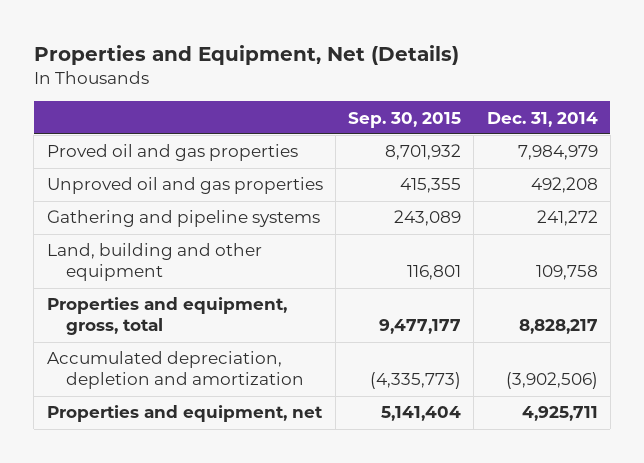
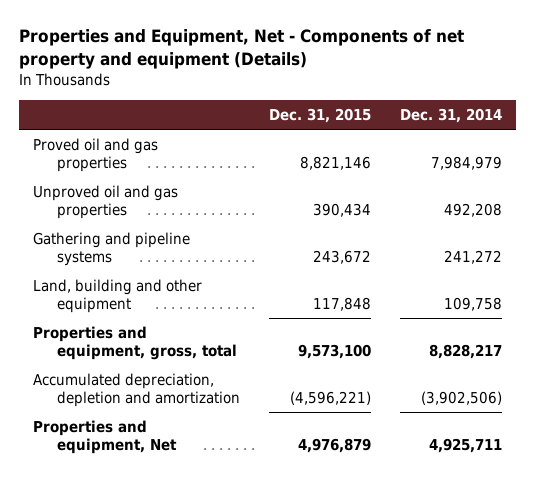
- Properties and Equipment, Net (Details)
+ Properties and Equipment, Net - Components of net property and equipment (Details)
- | Sep. 30, 2015 | Dec. 31, 2014
+ | Dec. 31, 2015 | Dec. 31, 2014
- Properties and equipment, net | 5,141,404 | 4,925,711
+ Properties and equipment, Net | 4,976,879 | 4,925,711

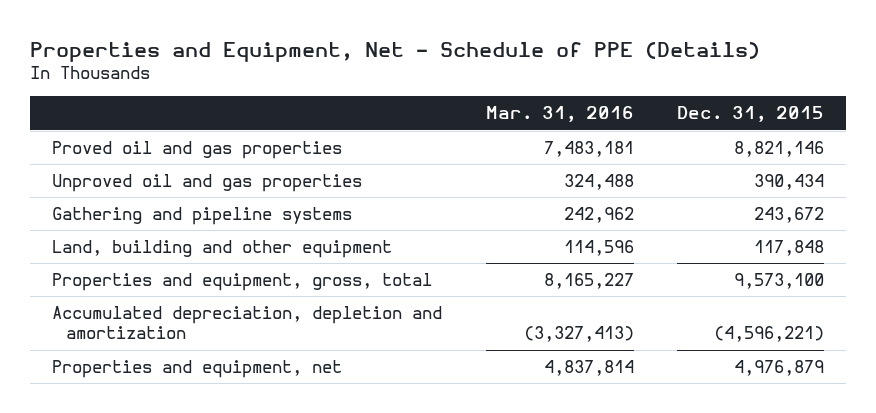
- Properties and Equipment, Net - Components of net property and equipment (Details)
+ Properties and Equipment, Net - Schedule of PPE (Details)
- | Dec. 31, 2015 | Dec. 31, 2014
+ | Mar. 31, 2016 | Dec. 31, 2015
- Properties and equipment, Net | 4,976,879 | 4,925,711
+ Properties and equipment, net | 4,837,814 | 4,976,879

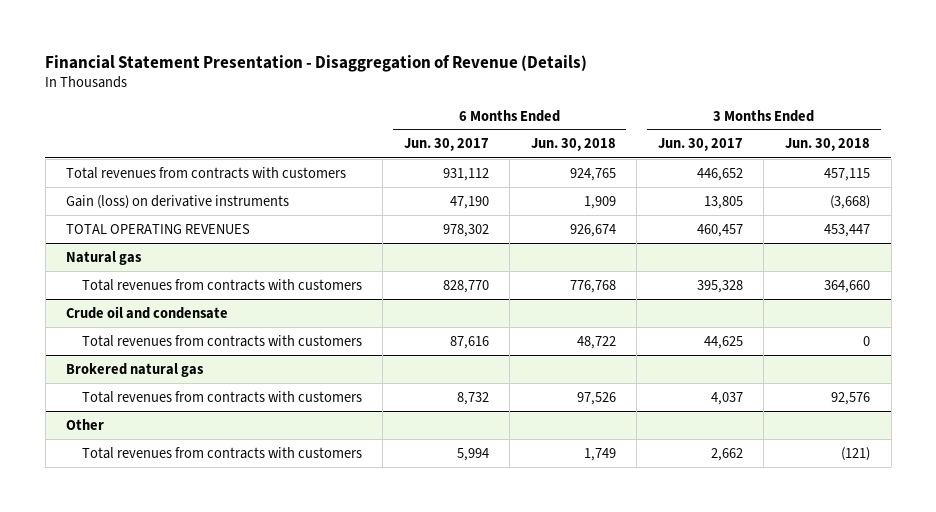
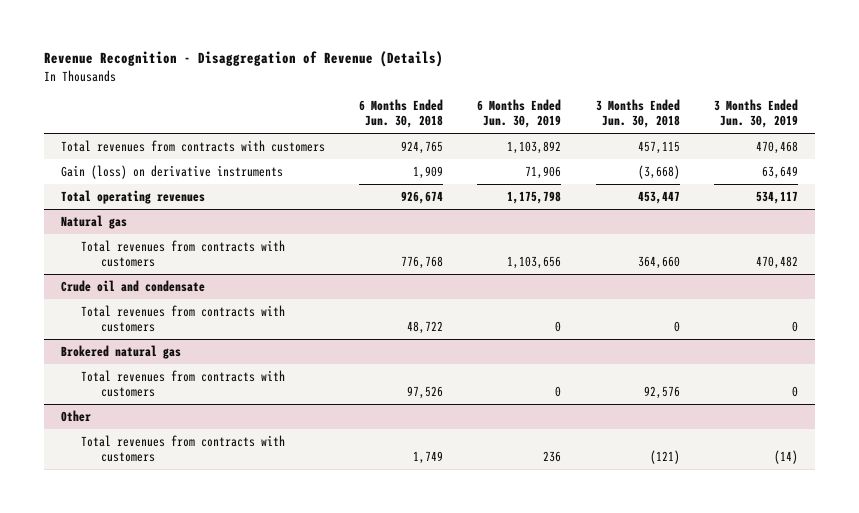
- Financial Statement Presentation - Disaggregation of Revenue (Details)
+ Revenue Recognition - Disaggregation of Revenue (Details)
- | 6 Months Ended Jun. 30, 2017 | 6 Months Ended Jun. 30, 2018 | 3 Months Ended Jun. 30, 2017 | 3 Months Ended Jun. 30, 2018
+ | 6 Months Ended Jun. 30, 2018 | 6 Months Ended Jun. 30, 2019 | 3 Months Ended Jun. 30, 2018 | 3 Months Ended Jun. 30, 2019
- TOTAL OPERATING REVENUES | 978,302 | 926,674 | 460,457 | 453,447
+ Total operating revenues | 926,674 | 1,175,798 | 453,447 | 534,117

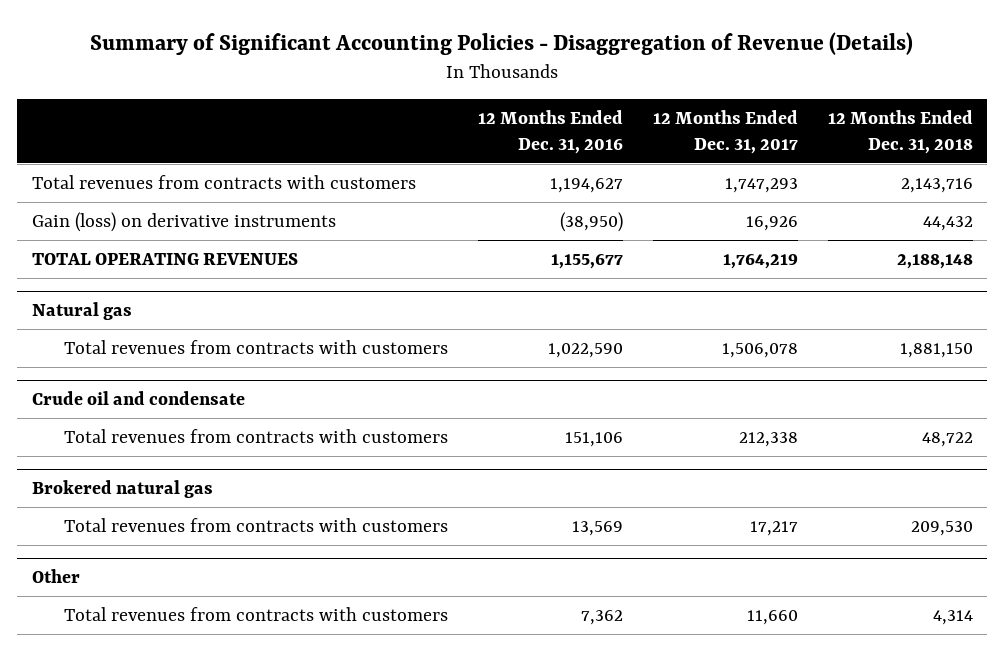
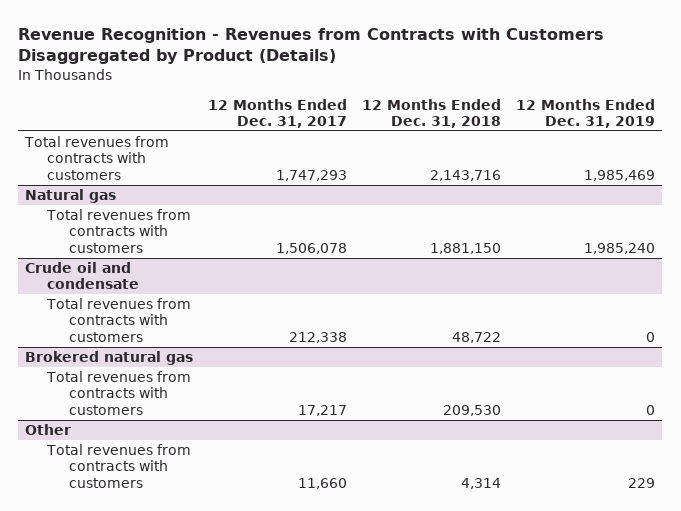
- Summary of Significant Accounting Policies - Disaggregation of Revenue (Details)
+ Revenue Recognition - Revenues from Contracts with Customers Disaggregated by Product (Details)
- | 12 Months Ended Dec. 31, 2016 | 12 Months Ended Dec. 31, 2017 | 12 Months Ended Dec. 31, 2018
+ | 12 Months Ended Dec. 31, 2017 | 12 Months Ended Dec. 31, 2018 | 12 Months Ended Dec. 31, 2019
- Gain (loss) on derivative instruments | (38,950) | 16,926 | 44,432
- TOTAL OPERATING REVENUES | 1,155,677 | 1,764,219 | 2,188,148

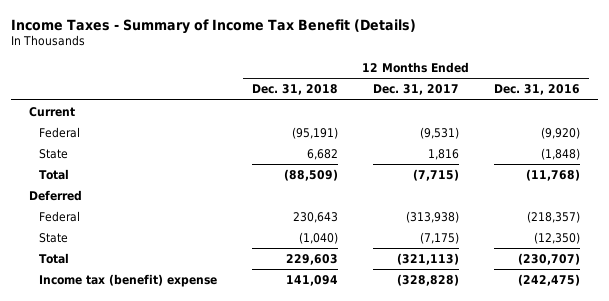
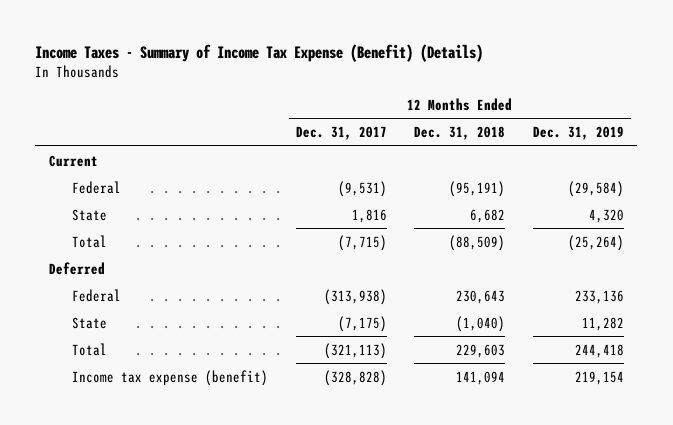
- Income Taxes - Summary of Income Tax Benefit (Details)
+ Income Taxes - Summary of Income Tax Expense (Benefit) (Details)
- | 12 Months Ended Dec. 31, 2018 | 12 Months Ended Dec. 31, 2017 | 12 Months Ended Dec. 31, 2016
+ | 12 Months Ended Dec. 31, 2017 | 12 Months Ended Dec. 31, 2018 | 12 Months Ended Dec. 31, 2019
- Income tax (benefit) expense | 141,094 | (328,828) | (242,475)
+ Income tax expense (benefit) | (328,828) | 141,094 | 219,154

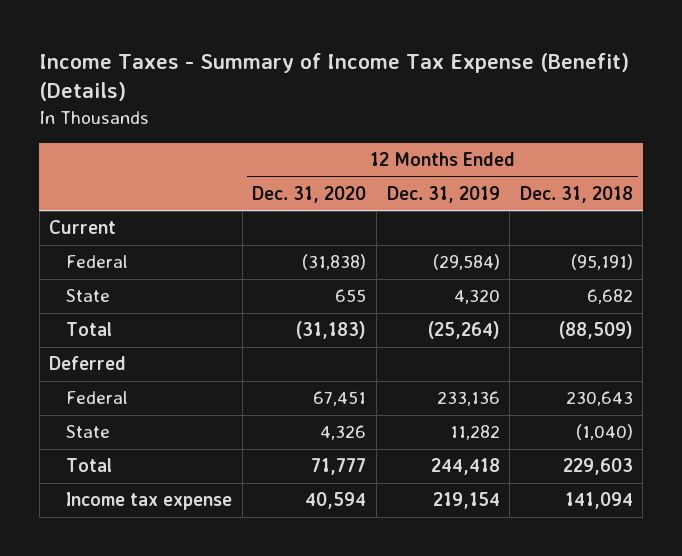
- | 12 Months Ended Dec. 31, 2017 | 12 Months Ended Dec. 31, 2018 | 12 Months Ended Dec. 31, 2019
+ | 12 Months Ended Dec. 31, 2020 | 12 Months Ended Dec. 31, 2019 | 12 Months Ended Dec. 31, 2018
- Income tax expense (benefit) | (328,828) | 141,094 | 219,154
+ Income tax expense | 40,594 | 219,154 | 141,094

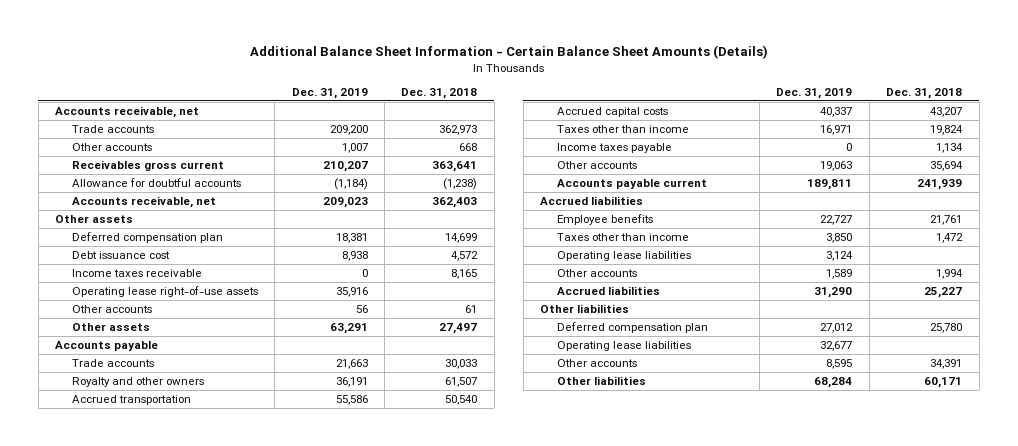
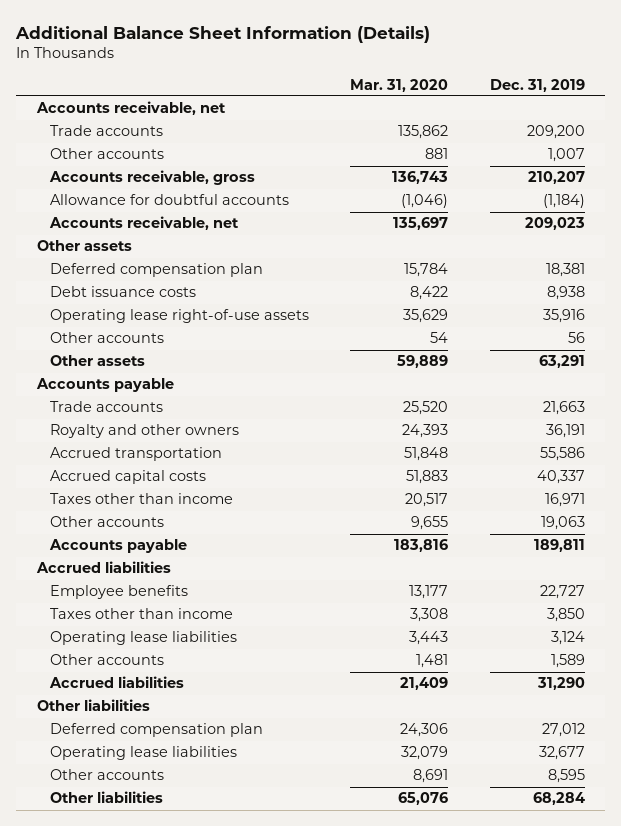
- Additional Balance Sheet Information - Certain Balance Sheet Amounts (Details)
+ Additional Balance Sheet Information (Details)
- | Dec. 31, 2019 | Dec. 31, 2018
+ | Mar. 31, 2020 | Dec. 31, 2019
- Receivables gross current | 210,207 | 363,641
+ Accounts receivable, gross | 136,743 | 210,207
- Debt issuance cost | 8,938 | 4,572
- Income taxes receivable | 0 | 8,165
+ Debt issuance costs | 8,422 | 8,938
- Income taxes payable | 0 | 1,134
- Accounts payable current | 189,811 | 241,939
+ Accounts payable | 183,816 | 189,811

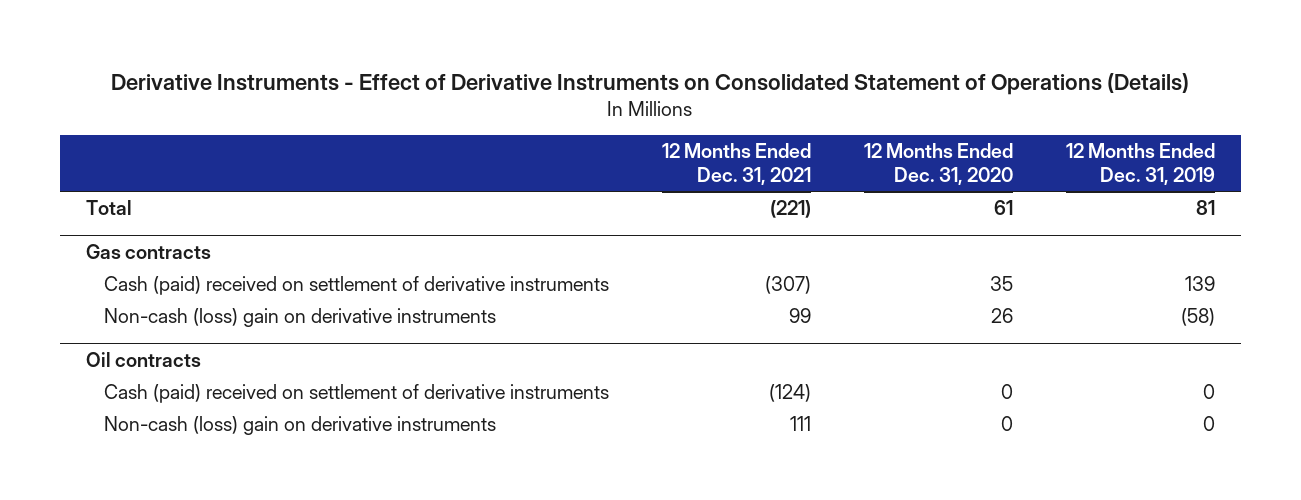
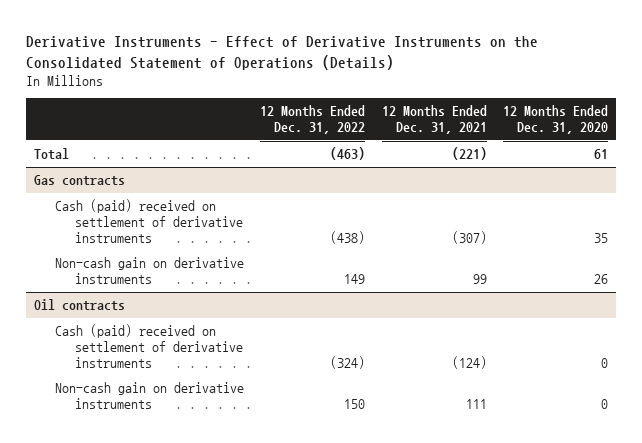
- Derivative Instruments - Effect of Derivative Instruments on Consolidated Statement of Operations (Details)
+ Derivative Instruments - Effect of Derivative Instruments on the Consolidated Statement of Operations (Details)
- | 12 Months Ended Dec. 31, 2021 | 12 Months Ended Dec. 31, 2020 | 12 Months Ended Dec. 31, 2019
+ | 12 Months Ended Dec. 31, 2022 | 12 Months Ended Dec. 31, 2021 | 12 Months Ended Dec. 31, 2020
@ Gas contracts
- Non-cash (loss) gain on derivative instruments | 99 | 26 | (58)
+ Non-cash gain on derivative instruments | 149 | 99 | 26
@ Oil contracts
- Non-cash (loss) gain on derivative instruments | 111 | 0 | 0
+ Non-cash gain on derivative instruments | 150 | 111 | 0

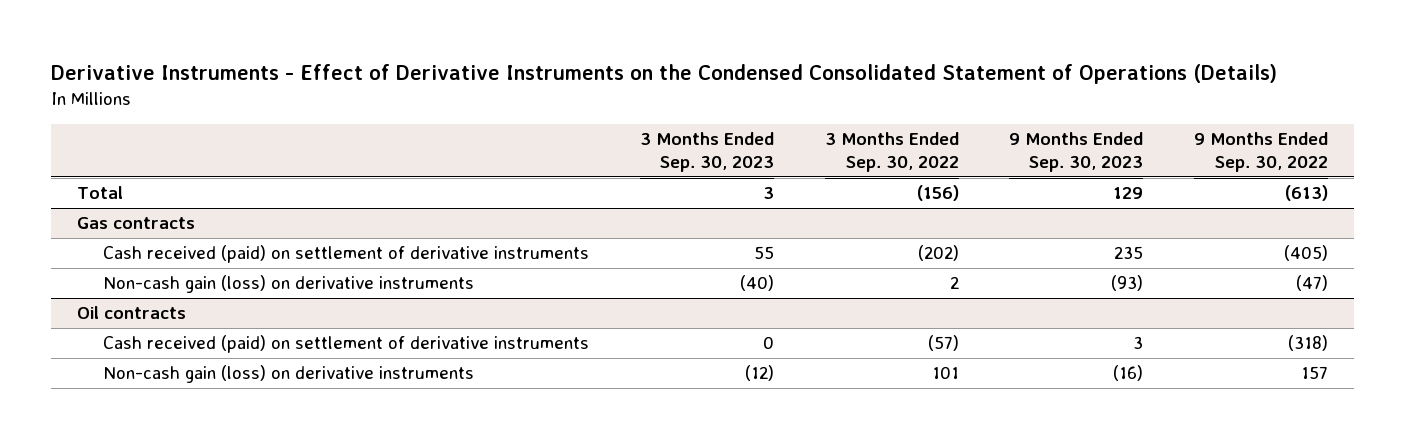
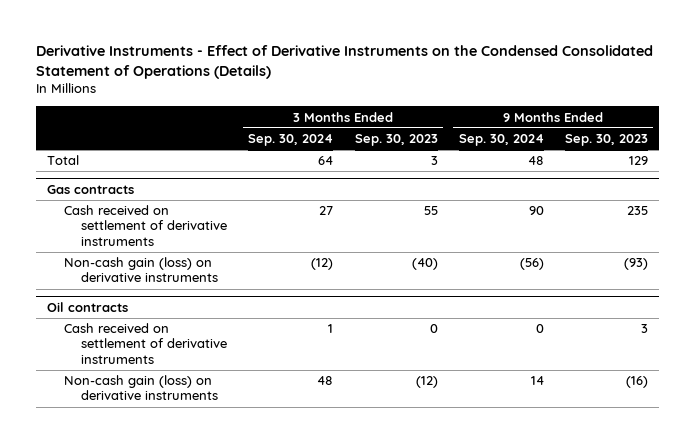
- | 3 Months Ended Sep. 30, 2023 | 3 Months Ended Sep. 30, 2022 | 9 Months Ended Sep. 30, 2023 | 9 Months Ended Sep. 30, 2022
+ | 3 Months Ended Sep. 30, 2024 | 3 Months Ended Sep. 30, 2023 | 9 Months Ended Sep. 30, 2024 | 9 Months Ended Sep. 30, 2023
@ Gas contracts
- Cash received (paid) on settlement of derivative instruments | 55 | (202) | 235 | (405)
+ Cash received on settlement of derivative instruments | 27 | 55 | 90 | 235
@ Oil contracts
- Cash received (paid) on settlement of derivative instruments | 0 | (57) | 3 | (318)
+ Cash received on settlement of derivative instruments | 1 | 0 | 0 | 3

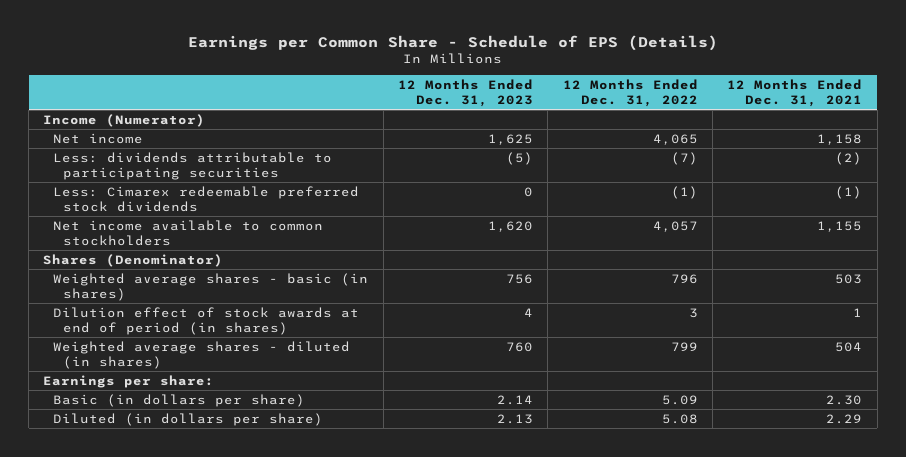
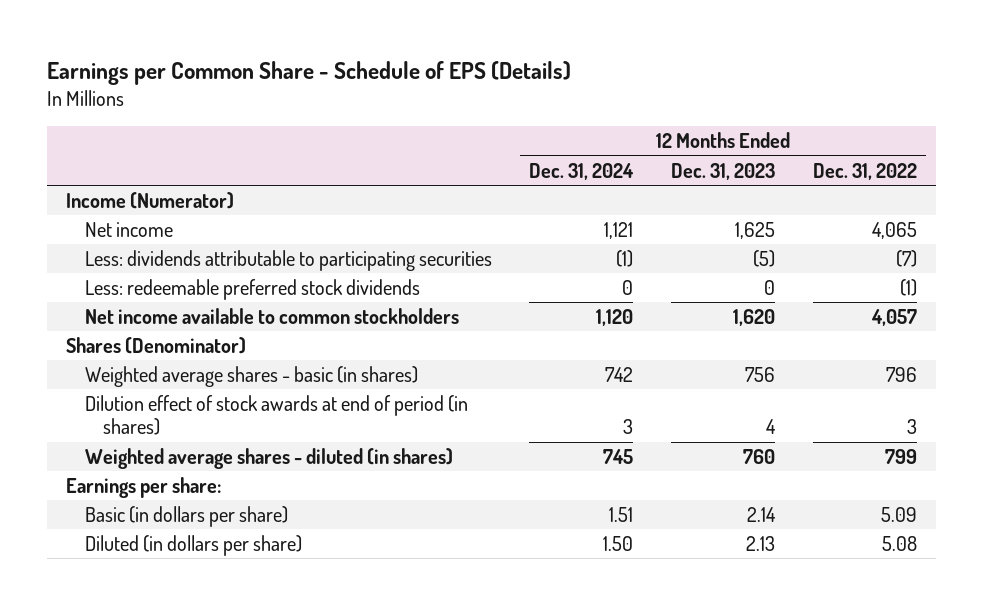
- | 12 Months Ended Dec. 31, 2023 | 12 Months Ended Dec. 31, 2022 | 12 Months Ended Dec. 31, 2021
+ | 12 Months Ended Dec. 31, 2024 | 12 Months Ended Dec. 31, 2023 | 12 Months Ended Dec. 31, 2022
- Less: Cimarex redeemable preferred stock dividends | 0 | (1) | (1)
+ Less: redeemable preferred stock dividends | 0 | 0 | (1)

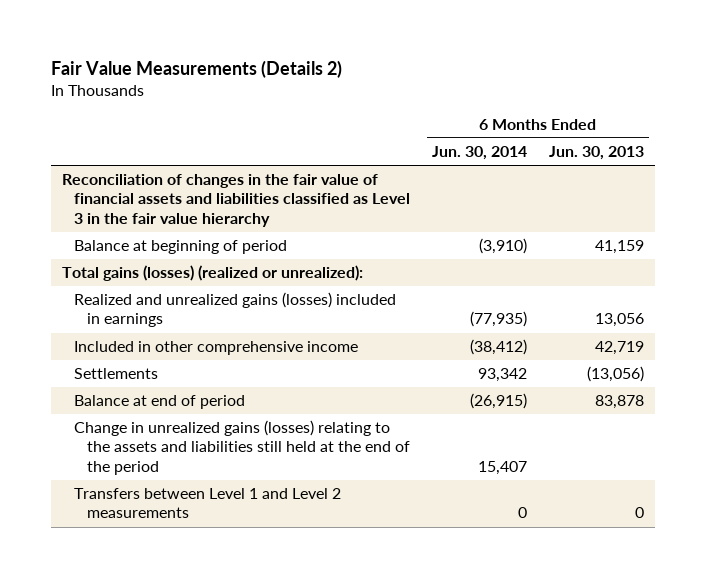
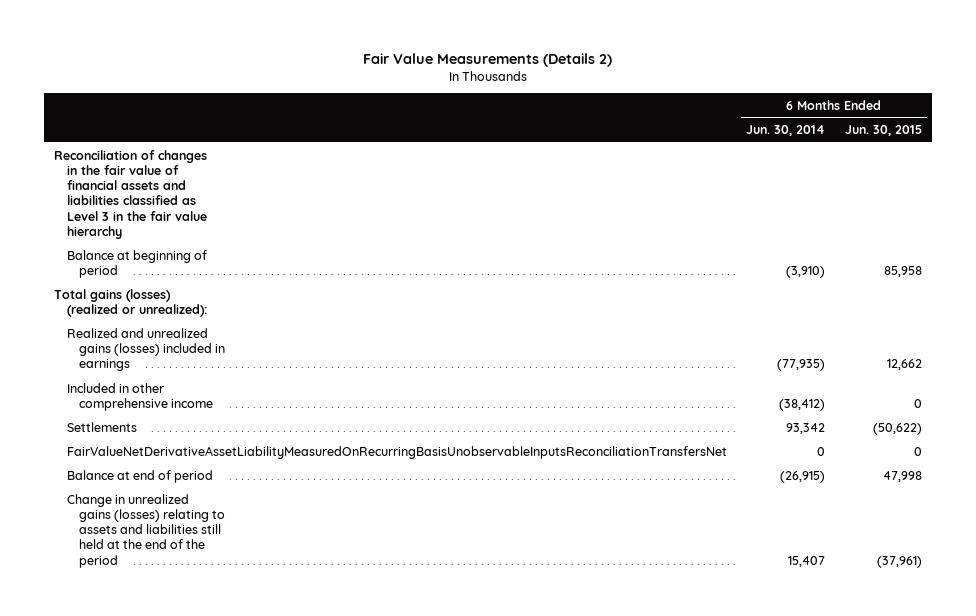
- | 6 Months Ended Jun. 30, 2014 | 6 Months Ended Jun. 30, 2013
+ | 6 Months Ended Jun. 30, 2014 | 6 Months Ended Jun. 30, 2015
+ FairValueNetDerivativeAssetLiabilityMeasuredOnRecurringBasisUnobservableInputsReconciliationTransfersNet | 0 | 0
- Change in unrealized gains (losses) relating to the assets and liabilities still held at the end of the period | 15,407 |
- Transfers between Level 1 and Level 2 measurements | 0 | 0
+ Change in unrealized gains (losses) relating to assets and liabilities still held at the end of the period | 15,407 | (37,961)

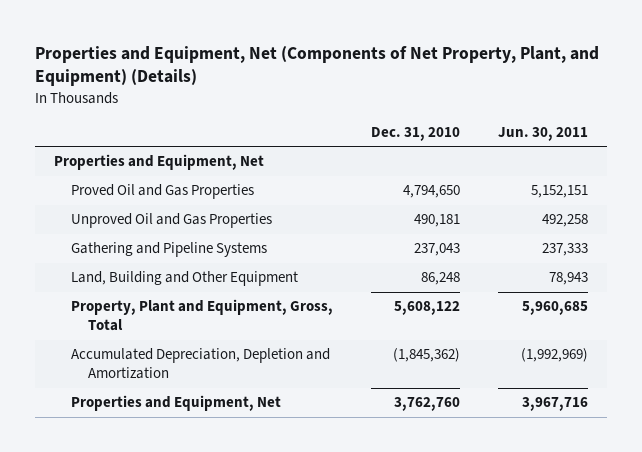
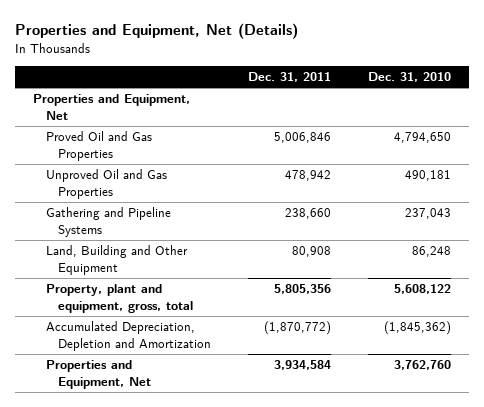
- Properties and Equipment, Net (Components of Net Property, Plant, and Equipment) (Details)
+ Properties and Equipment, Net (Details)
- | Dec. 31, 2010 | Jun. 30, 2011
+ | Dec. 31, 2011 | Dec. 31, 2010
- Property, Plant and Equipment, Gross, Total | 5,608,122 | 5,960,685
+ Property, plant and equipment, gross, total | 5,805,356 | 5,608,122

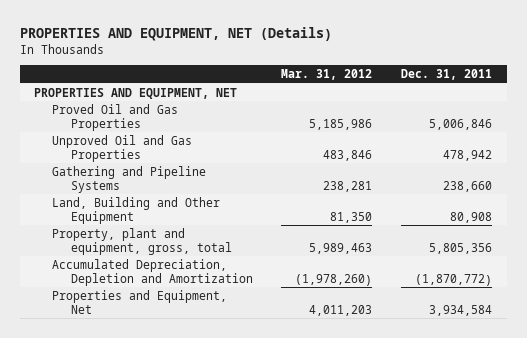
- Properties and Equipment, Net (Details)
+ PROPERTIES AND EQUIPMENT, NET (Details)
- | Dec. 31, 2011 | Dec. 31, 2010
+ | Mar. 31, 2012 | Dec. 31, 2011
- Properties and Equipment, Net
+ PROPERTIES AND EQUIPMENT, NET

